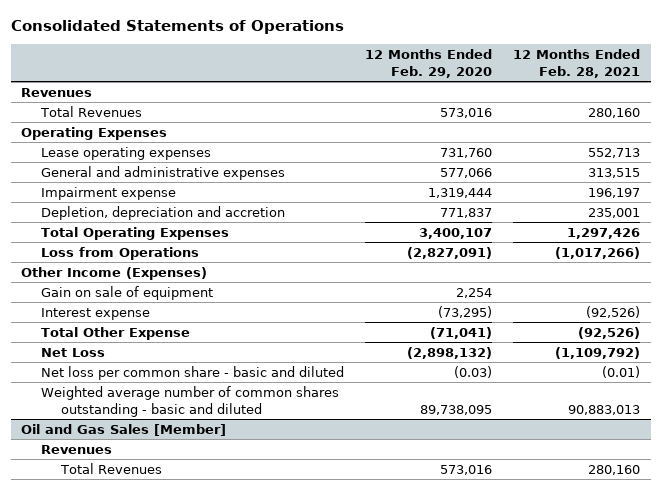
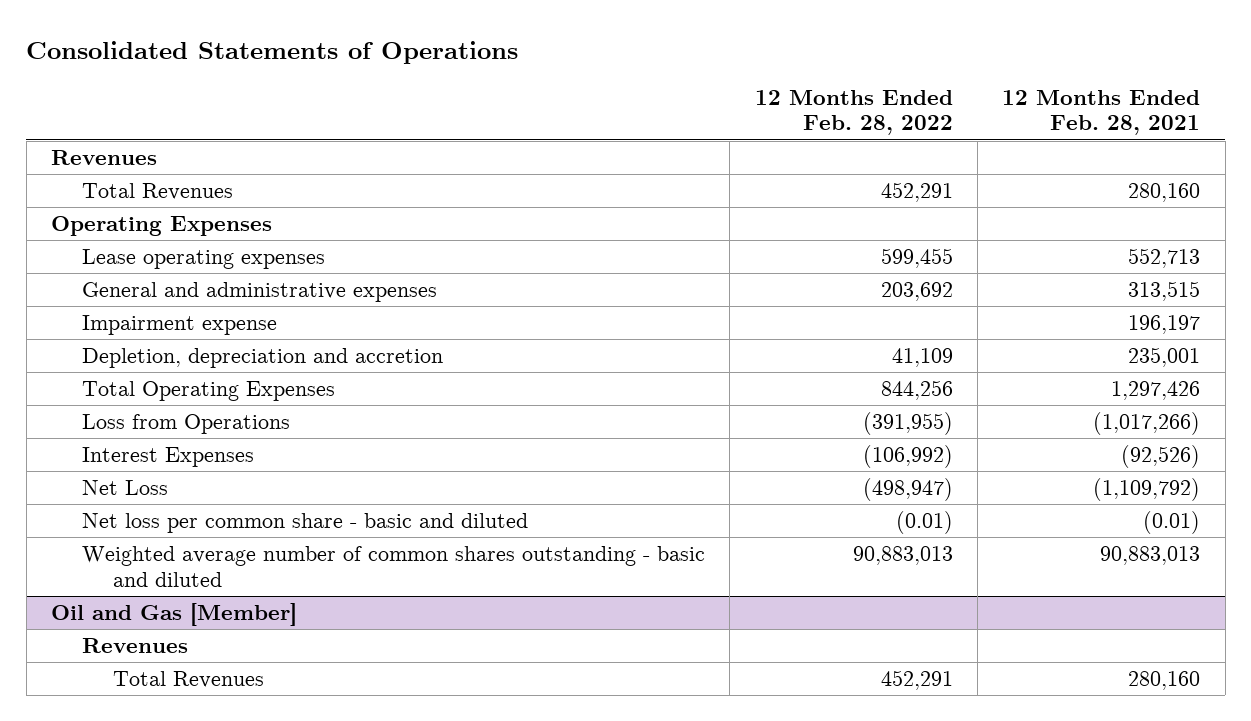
- | 12 Months Ended Feb. 29, 2020 | 12 Months Ended Feb. 28, 2021
+ | 12 Months Ended Feb. 28, 2022 | 12 Months Ended Feb. 28, 2021
- Other Income (Expenses)
- Gain on sale of equipment | 2,254 |
- Interest expense | (73,295) | (92,526)
- Total Other Expense | (71,041) | (92,526)
+ Interest Expenses | (106,992) | (92,526)
- Oil and Gas Sales [Member]
+ Oil and Gas [Member]

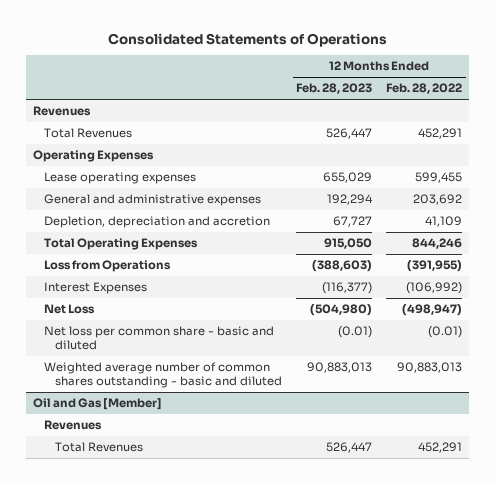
- | 12 Months Ended Feb. 28, 2022 | 12 Months Ended Feb. 28, 2021
+ | 12 Months Ended Feb. 28, 2023 | 12 Months Ended Feb. 28, 2022
- Impairment expense | | 196,197
- Total Operating Expenses | 844,256 | 1,297,426
+ Total Operating Expenses | 915,050 | 844,246

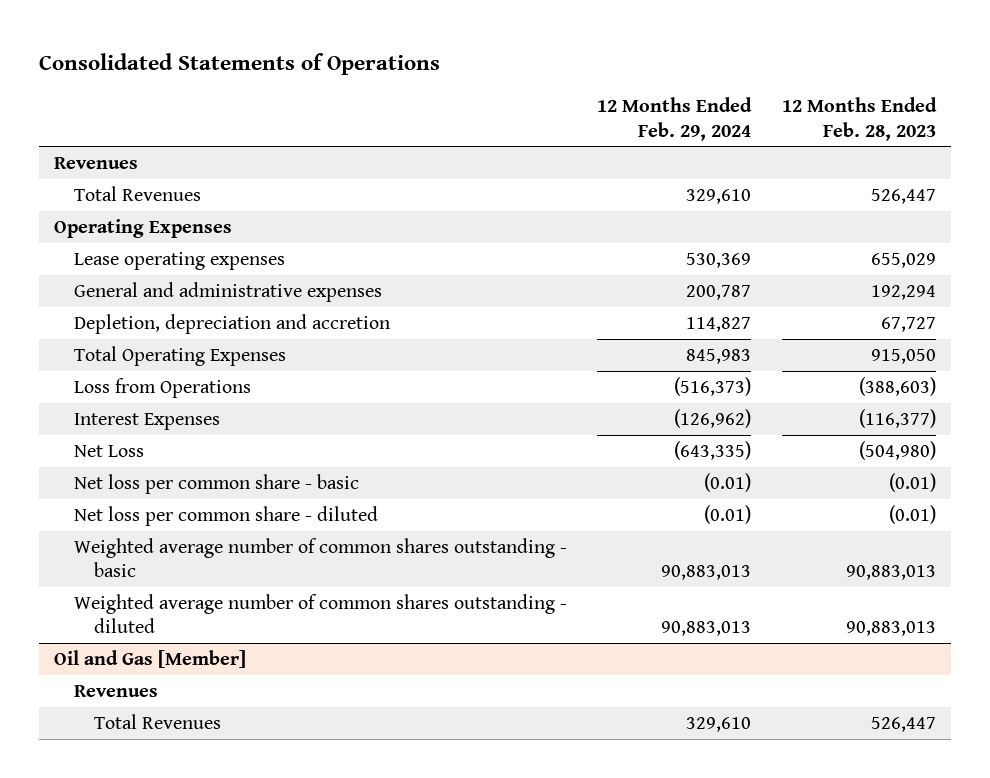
- | 12 Months Ended Feb. 28, 2023 | 12 Months Ended Feb. 28, 2022
+ | 12 Months Ended Feb. 29, 2024 | 12 Months Ended Feb. 28, 2023
- Net loss per common share - basic and diluted | (0.01) | (0.01)
- Weighted average number of common shares outstanding - basic and diluted | 90,883,013 | 90,883,013
+ Net loss per common share - basic | (0.01) | (0.01)
+ Net loss per common share - diluted | (0.01) | (0.01)
+ Weighted average number of common shares outstanding - basic | 90,883,013 | 90,883,013
+ Weighted average number of common shares outstanding - diluted | 90,883,013 | 90,883,013

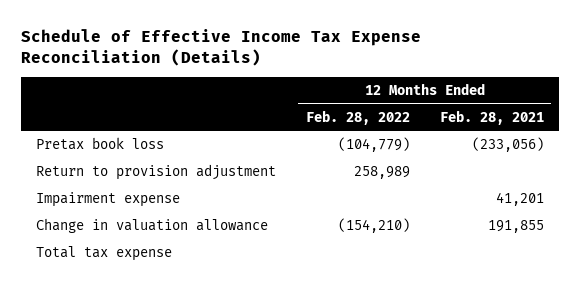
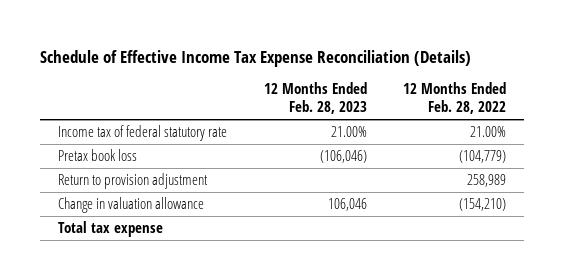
- | 12 Months Ended Feb. 28, 2022 | 12 Months Ended Feb. 28, 2021
+ | 12 Months Ended Feb. 28, 2023 | 12 Months Ended Feb. 28, 2022
+ Income tax of federal statutory rate | 21.00% | 21.00%
- Impairment expense | | 41,201

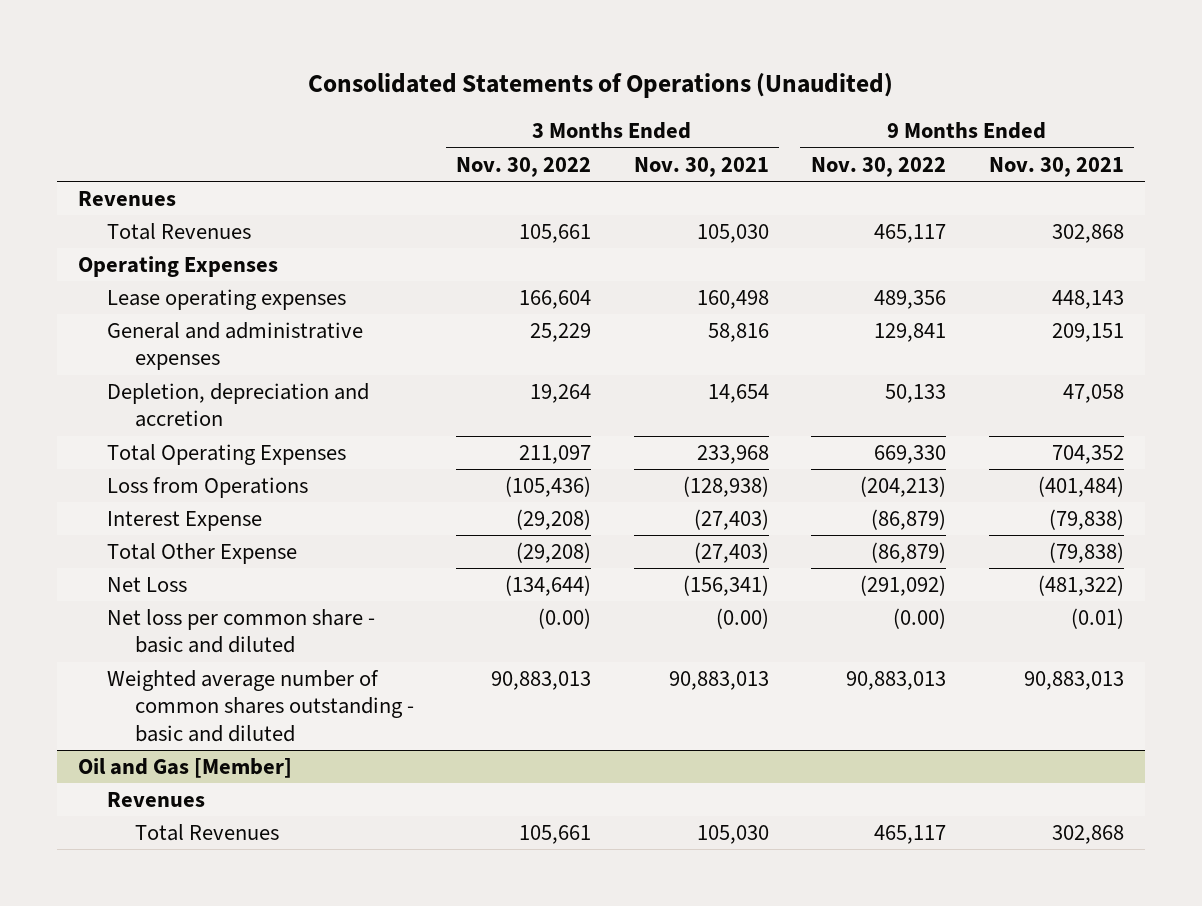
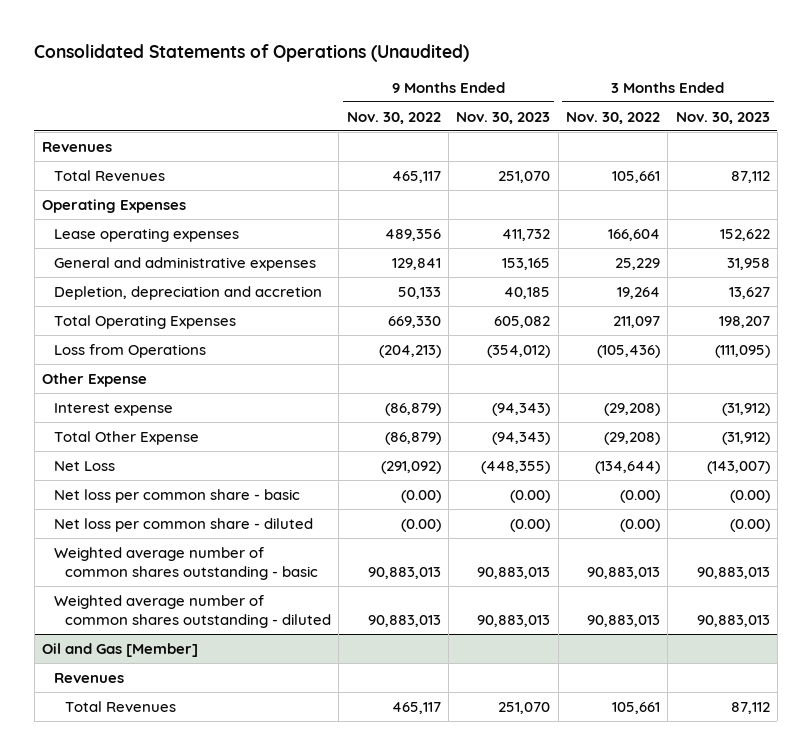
- | 3 Months Ended Nov. 30, 2022 | 3 Months Ended Nov. 30, 2021 | 9 Months Ended Nov. 30, 2022 | 9 Months Ended Nov. 30, 2021
+ | 9 Months Ended Nov. 30, 2022 | 9 Months Ended Nov. 30, 2023 | 3 Months Ended Nov. 30, 2022 | 3 Months Ended Nov. 30, 2023
- Interest Expense | (29,208) | (27,403) | (86,879) | (79,838)
+ Other Expense
+ Interest expense | (86,879) | (94,343) | (29,208) | (31,912)
- Net loss per common share - basic and diluted | (0.00) | (0.00) | (0.00) | (0.01)
- Weighted average number of common shares outstanding - basic and diluted | 90,883,013 | 90,883,013 | 90,883,013 | 90,883,013
+ Net loss per common share - basic | (0.00) | (0.00) | (0.00) | (0.00)
+ Net loss per common share - diluted | (0.00) | (0.00) | (0.00) | (0.00)
+ Weighted average number of common shares outstanding - basic | 90,883,013 | 90,883,013 | 90,883,013 | 90,883,013
+ Weighted average number of common shares outstanding - diluted | 90,883,013 | 90,883,013 | 90,883,013 | 90,883,013

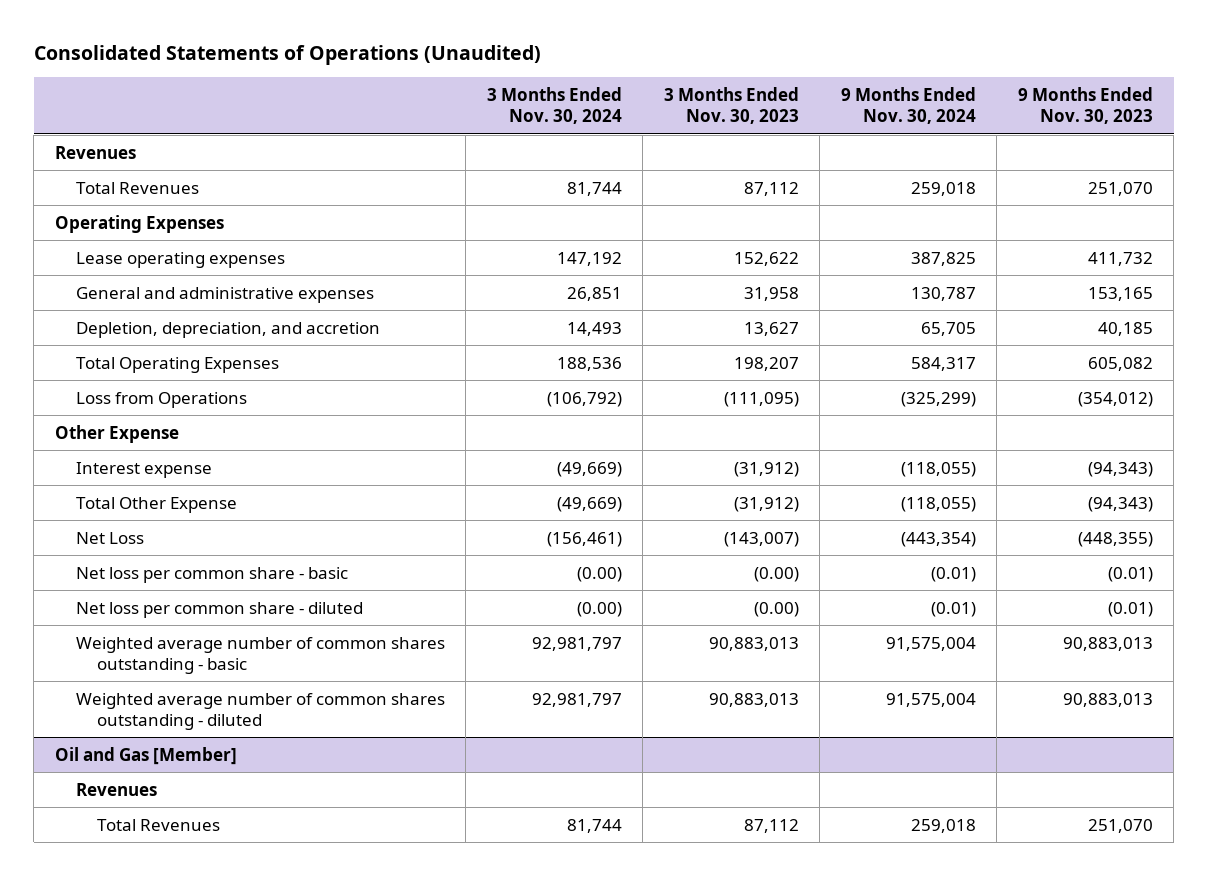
- | 9 Months Ended Nov. 30, 2022 | 9 Months Ended Nov. 30, 2023 | 3 Months Ended Nov. 30, 2022 | 3 Months Ended Nov. 30, 2023
+ | 3 Months Ended Nov. 30, 2024 | 3 Months Ended Nov. 30, 2023 | 9 Months Ended Nov. 30, 2024 | 9 Months Ended Nov. 30, 2023
- Depletion, depreciation and accretion | 50,133 | 40,185 | 19,264 | 13,627
+ Depletion, depreciation, and accretion | 14,493 | 13,627 | 65,705 | 40,185
- Net loss per common share - basic | (0.00) | (0.00) | (0.00) | (0.00)
- Net loss per common share - diluted | (0.00) | (0.00) | (0.00) | (0.00)
+ Net loss per common share - basic | (0.00) | (0.00) | (0.01) | (0.01)
+ Net loss per common share - diluted | (0.00) | (0.00) | (0.01) | (0.01)

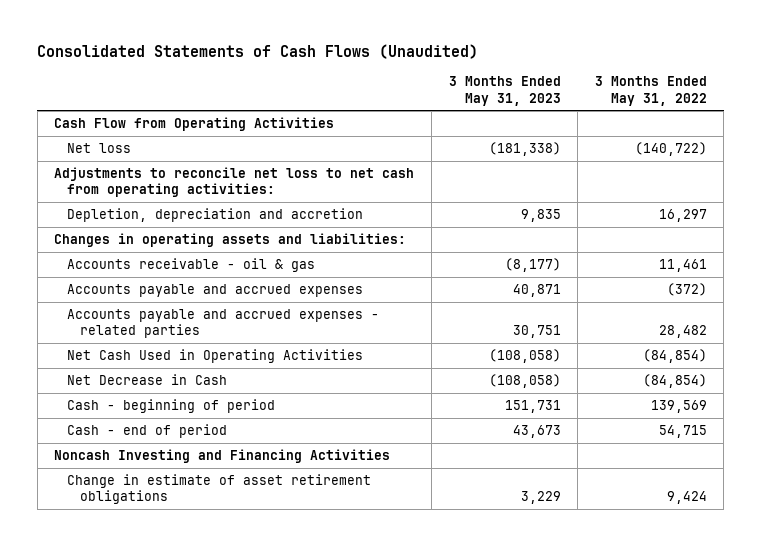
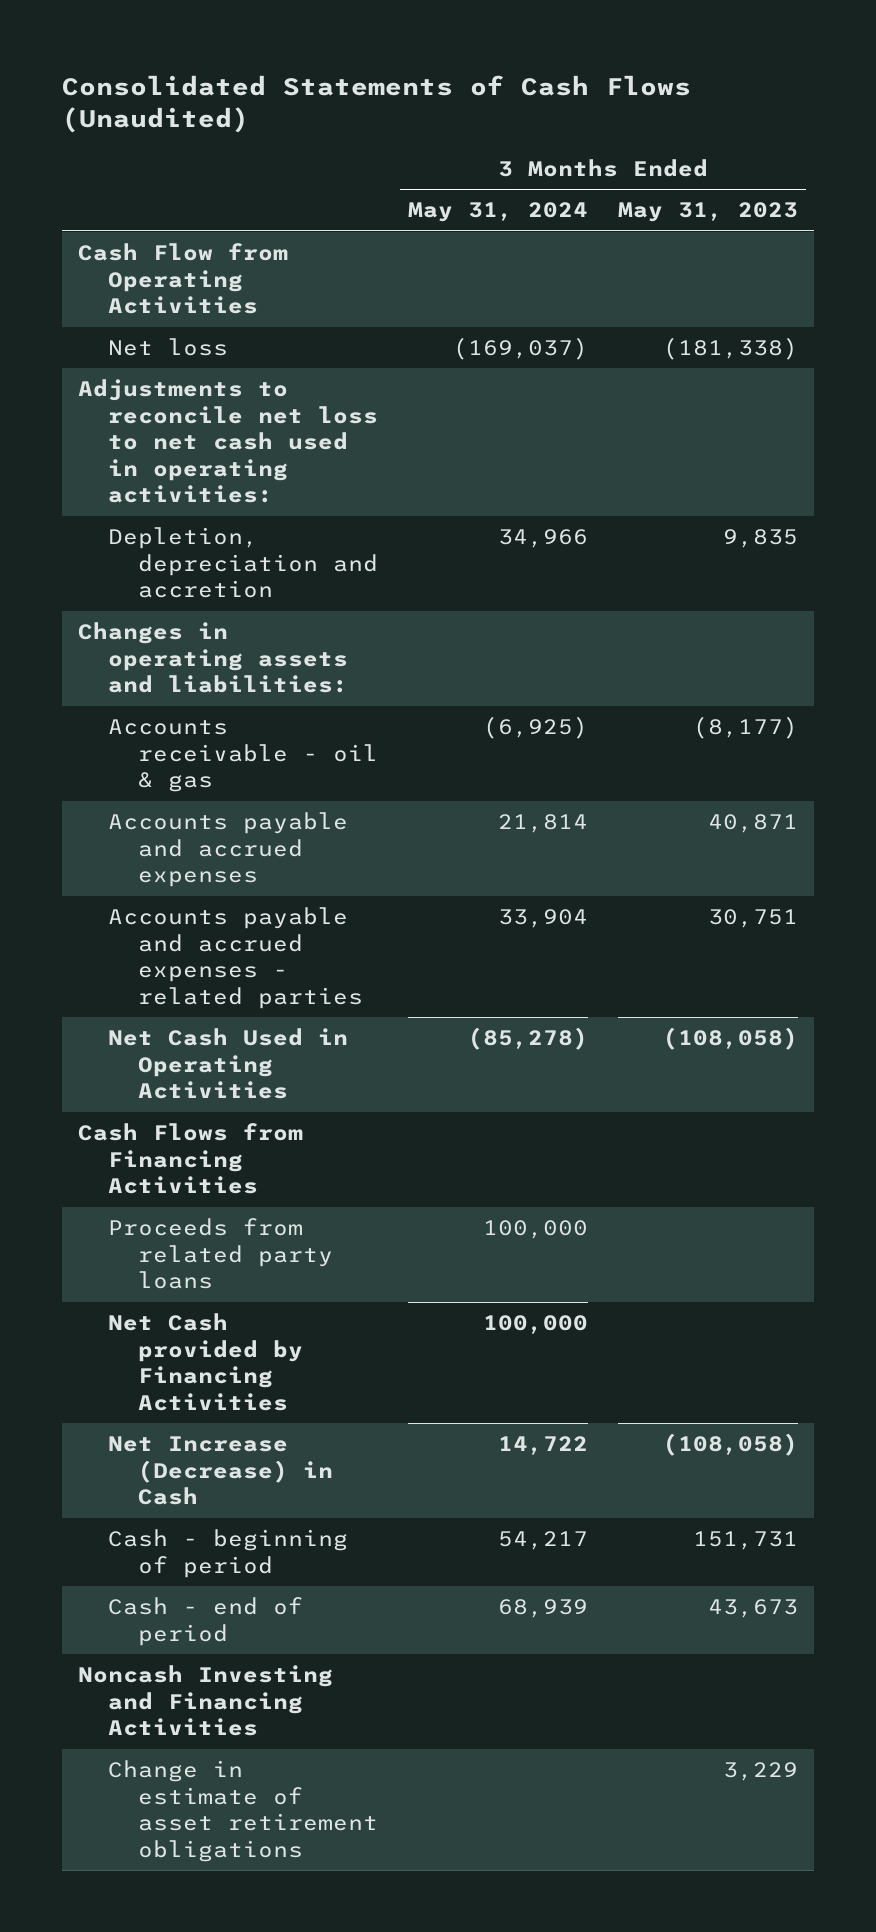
- | 3 Months Ended May 31, 2023 | 3 Months Ended May 31, 2022
+ | 3 Months Ended May 31, 2024 | 3 Months Ended May 31, 2023
- Adjustments to reconcile net loss to net cash from operating activities:
+ Adjustments to reconcile net loss to net cash used in operating activities:
- Net Decrease in Cash | (108,058) | (84,854)
+ Cash Flows from Financing Activities
+ Proceeds from related party loans | 100,000 |
+ Net Cash provided by Financing Activities | 100,000 |
+ Net Increase (Decrease) in Cash | 14,722 | (108,058)

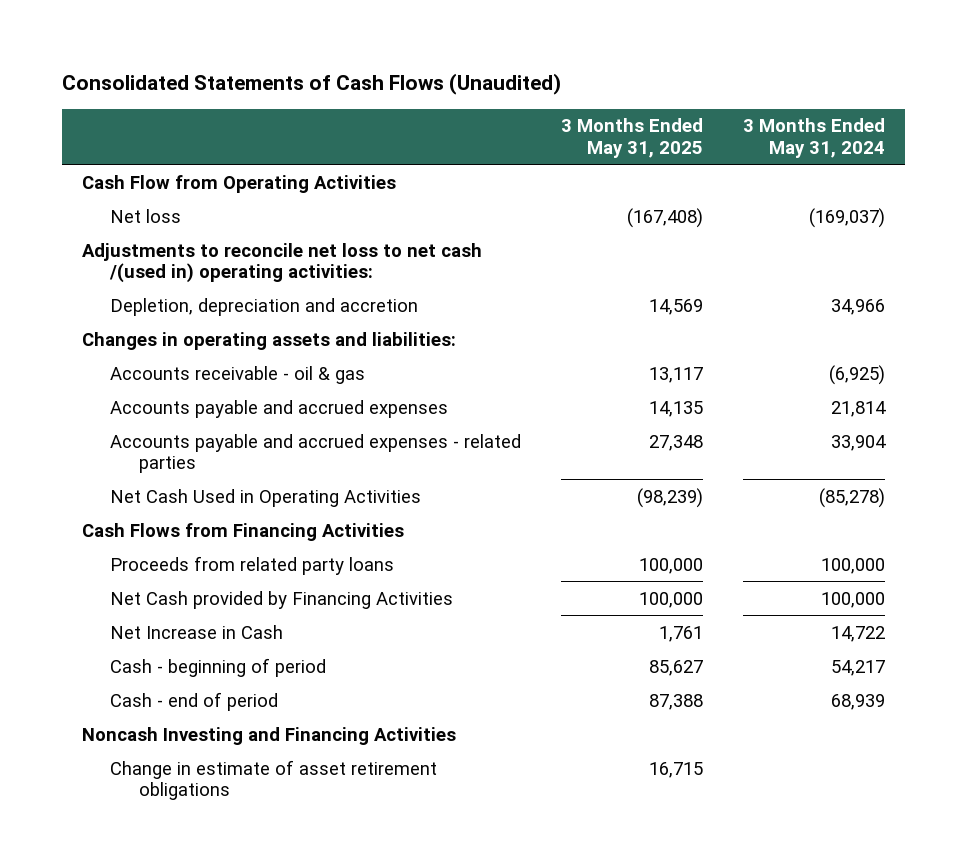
- | 3 Months Ended May 31, 2024 | 3 Months Ended May 31, 2023
+ | 3 Months Ended May 31, 2025 | 3 Months Ended May 31, 2024
- Adjustments to reconcile net loss to net cash used in operating activities:
+ Adjustments to reconcile net loss to net cash /(used in) operating activities:
- Net Increase (Decrease) in Cash | 14,722 | (108,058)
+ Net Increase in Cash | 1,761 | 14,722

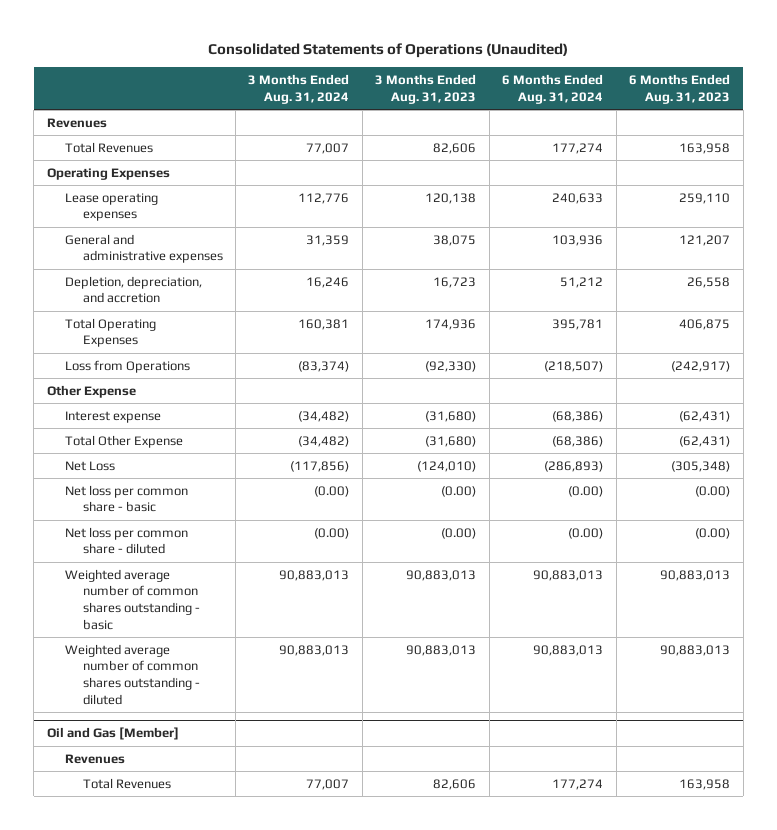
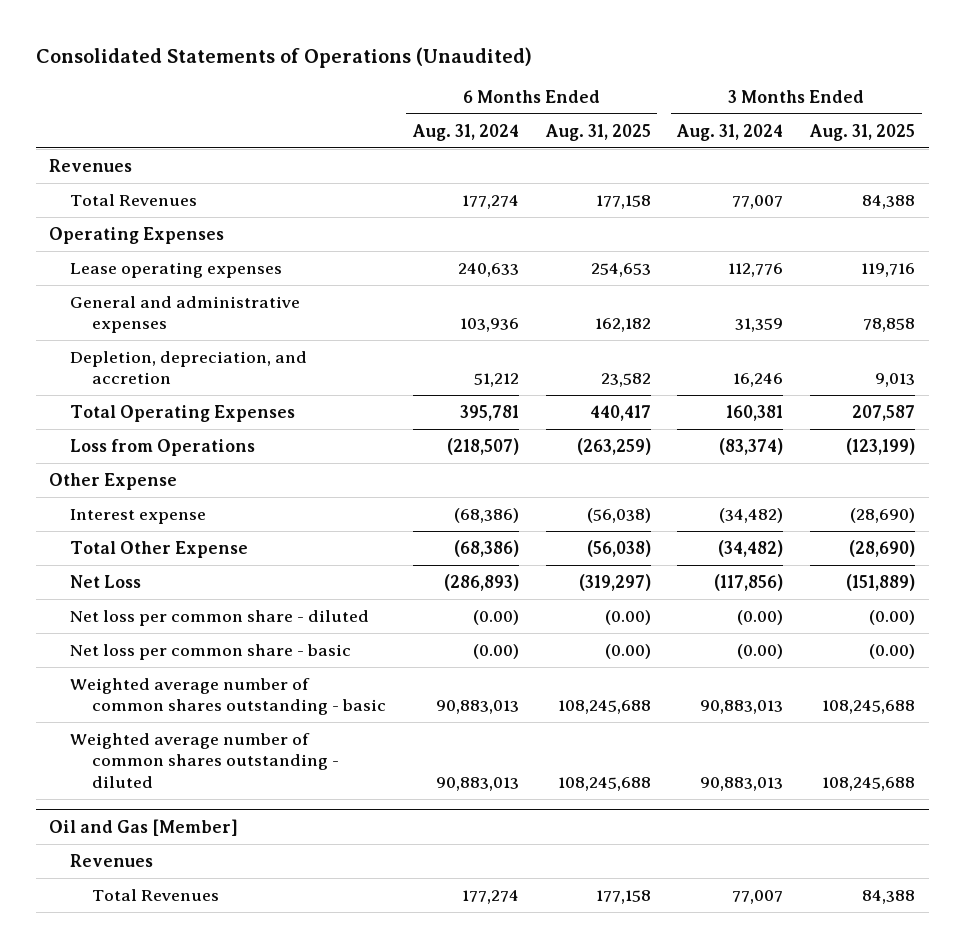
- | 3 Months Ended Aug. 31, 2024 | 3 Months Ended Aug. 31, 2023 | 6 Months Ended Aug. 31, 2024 | 6 Months Ended Aug. 31, 2023
+ | 6 Months Ended Aug. 31, 2024 | 6 Months Ended Aug. 31, 2025 | 3 Months Ended Aug. 31, 2024 | 3 Months Ended Aug. 31, 2025
moved down: Net loss per common share - basic | (0.00) | (0.00) | (0.00) | (0.00)

